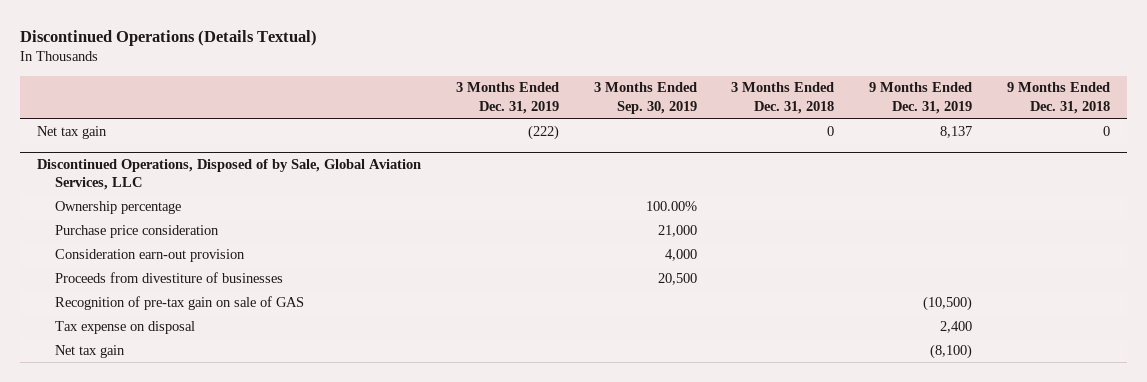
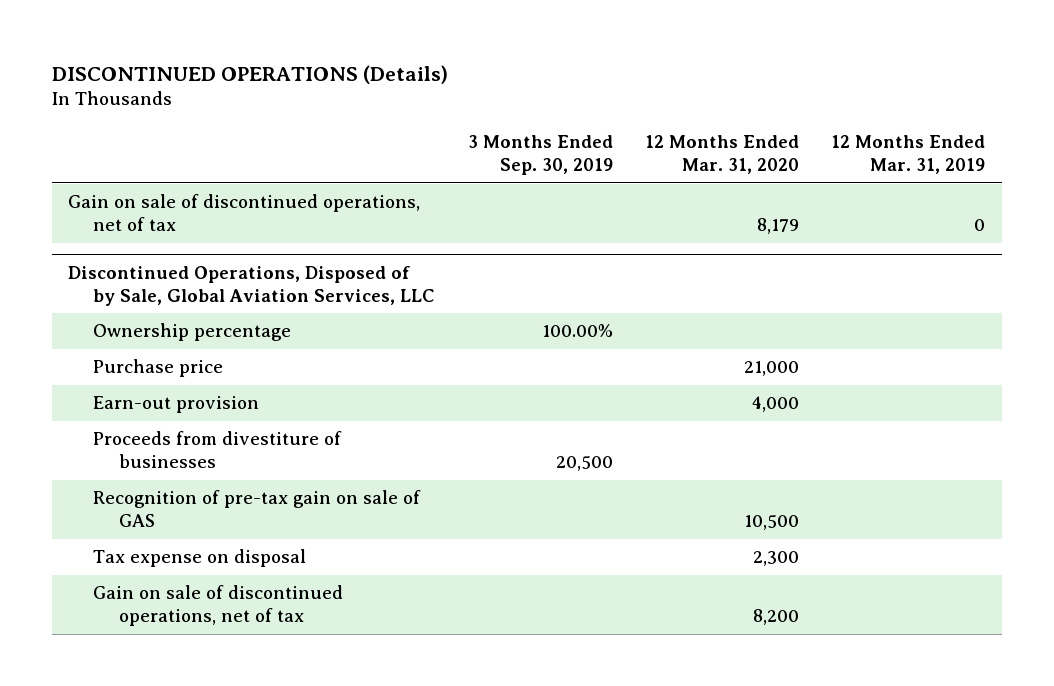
- Discontinued Operations (Details Textual)
+ DISCONTINUED OPERATIONS (Details)
- | 3 Months Ended Dec. 31, 2019 | 3 Months Ended Sep. 30, 2019 | 3 Months Ended Dec. 31, 2018 | 9 Months Ended Dec. 31, 2019 | 9 Months Ended Dec. 31, 2018
+ | 3 Months Ended Sep. 30, 2019 | 12 Months Ended Mar. 31, 2020 | 12 Months Ended Mar. 31, 2019
- Net tax gain | (222) | | 0 | 8,137 | 0
+ Gain on sale of discontinued operations, net of tax | | 8,179 | 0
@ Discontinued Operations, Disposed of by Sale, Global Aviation Services, LLC
- Purchase price consideration | | 21,000 | | |
- Consideration earn-out provision | | 4,000 | | |
+ Purchase price | | 21,000 |
+ Earn-out provision | | 4,000 |
- Net tax gain | | | | (8,100) |
+ Gain on sale of discontinued operations, net of tax | | 8,200 |

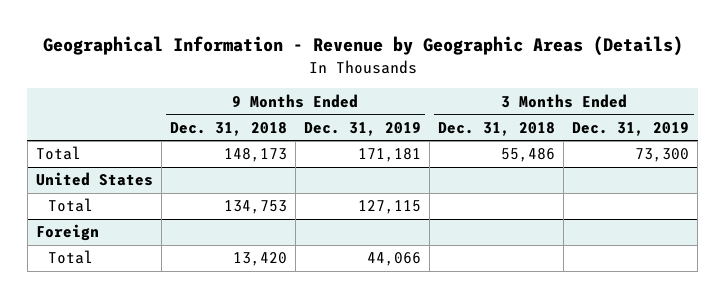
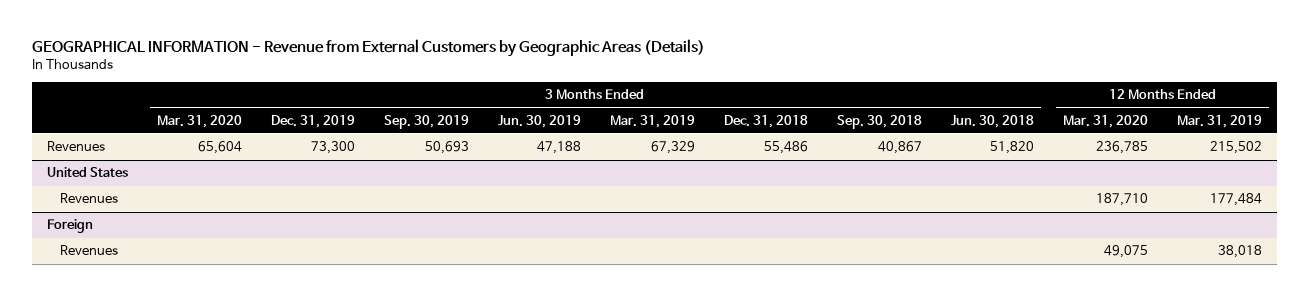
- Geographical Information - Revenue by Geographic Areas (Details)
+ GEOGRAPHICAL INFORMATION - Revenue from External Customers by Geographic Areas (Details)
- | 9 Months Ended Dec. 31, 2018 | 9 Months Ended Dec. 31, 2019 | 3 Months Ended Dec. 31, 2018 | 3 Months Ended Dec. 31, 2019
+ | 3 Months Ended Mar. 31, 2020 | 3 Months Ended Dec. 31, 2019 | 3 Months Ended Sep. 30, 2019 | 3 Months Ended Jun. 30, 2019 | 3 Months Ended Mar. 31, 2019 | 3 Months Ended Dec. 31, 2018 | 3 Months Ended Sep. 30, 2018 | 3 Months Ended Jun. 30, 2018 | 12 Months Ended Mar. 31, 2020 | 12 Months Ended Mar. 31, 2019
- Total | 148,173 | 171,181 | 55,486 | 73,300
+ Revenues | 65,604 | 73,300 | 50,693 | 47,188 | 67,329 | 55,486 | 40,867 | 51,820 | 236,785 | 215,502
@ United States
- Total | 134,753 | 127,115 | |
+ Revenues | | | | | | | | | 187,710 | 177,484
@ Foreign
- Total | 13,420 | 44,066 | |
+ Revenues | | | | | | | | | 49,075 | 38,018

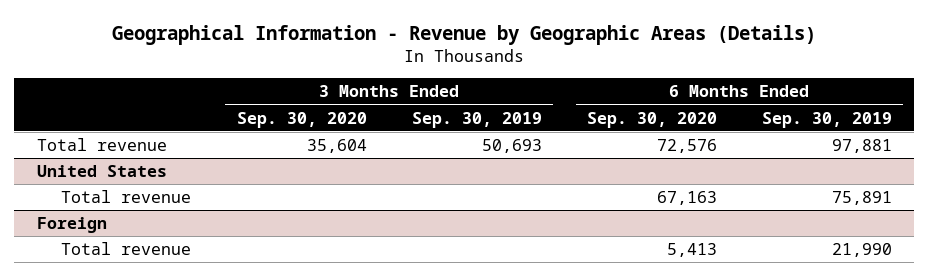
- GEOGRAPHICAL INFORMATION - Revenue from External Customers by Geographic Areas (Details)
+ Geographical Information - Revenue by Geographic Areas (Details)
- | 3 Months Ended Mar. 31, 2020 | 3 Months Ended Dec. 31, 2019 | 3 Months Ended Sep. 30, 2019 | 3 Months Ended Jun. 30, 2019 | 3 Months Ended Mar. 31, 2019 | 3 Months Ended Dec. 31, 2018 | 3 Months Ended Sep. 30, 2018 | 3 Months Ended Jun. 30, 2018 | 12 Months Ended Mar. 31, 2020 | 12 Months Ended Mar. 31, 2019
+ | 3 Months Ended Sep. 30, 2020 | 3 Months Ended Sep. 30, 2019 | 6 Months Ended Sep. 30, 2020 | 6 Months Ended Sep. 30, 2019
- Revenues | 65,604 | 73,300 | 50,693 | 47,188 | 67,329 | 55,486 | 40,867 | 51,820 | 236,785 | 215,502
+ Total revenue | 35,604 | 50,693 | 72,576 | 97,881
@ United States
- Revenues | | | | | | | | | 187,710 | 177,484
+ Total revenue | | | 67,163 | 75,891
@ Foreign
- Revenues | | | | | | | | | 49,075 | 38,018
+ Total revenue | | | 5,413 | 21,990

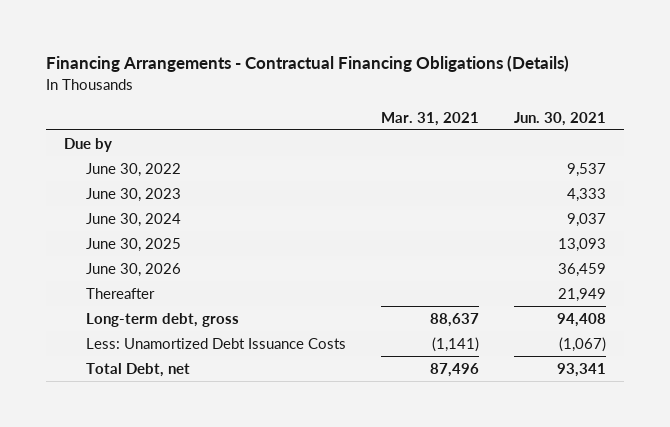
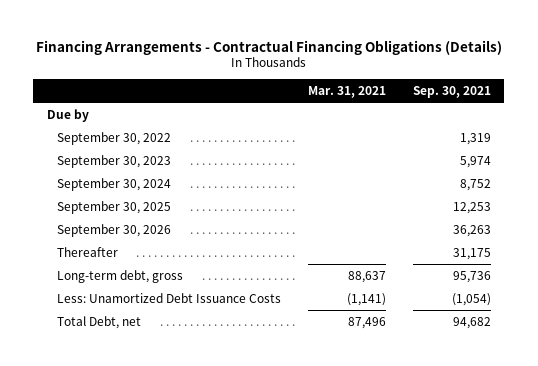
- | Mar. 31, 2021 | Jun. 30, 2021
+ | Mar. 31, 2021 | Sep. 30, 2021
- June 30, 2022 | | 9,537
- June 30, 2023 | | 4,333
- June 30, 2024 | | 9,037
- June 30, 2025 | | 13,093
- June 30, 2026 | | 36,459
+ September 30, 2022 | | 1,319
+ September 30, 2023 | | 5,974
+ September 30, 2024 | | 8,752
+ September 30, 2025 | | 12,253
+ September 30, 2026 | | 36,263

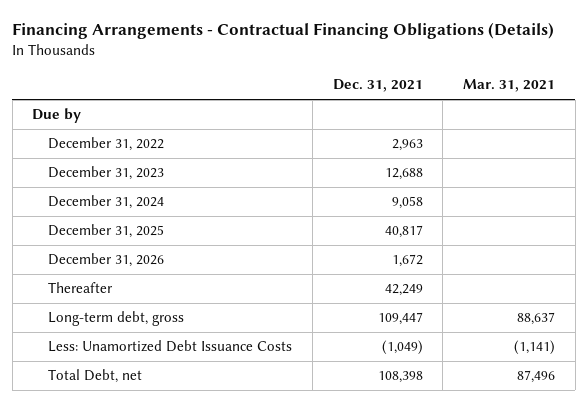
- | Mar. 31, 2021 | Sep. 30, 2021
+ | Dec. 31, 2021 | Mar. 31, 2021
- September 30, 2022 | | 1,319
- September 30, 2023 | | 5,974
- September 30, 2024 | | 8,752
- September 30, 2025 | | 12,253
- September 30, 2026 | | 36,263
+ December 31, 2022 | 2,963 |
+ December 31, 2023 | 12,688 |
+ December 31, 2024 | 9,058 |
+ December 31, 2025 | 40,817 |
+ December 31, 2026 | 1,672 |

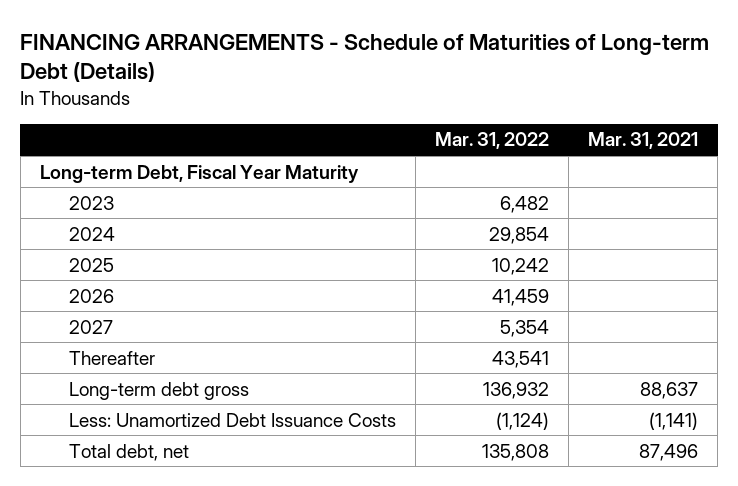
- Financing Arrangements - Contractual Financing Obligations (Details)
+ FINANCING ARRANGEMENTS - Schedule of Maturities of Long-term Debt (Details)
- | Dec. 31, 2021 | Mar. 31, 2021
+ | Mar. 31, 2022 | Mar. 31, 2021
- Due by
- December 31, 2022 | 2,963 |
- December 31, 2023 | 12,688 |
- December 31, 2024 | 9,058 |
- December 31, 2025 | 40,817 |
- December 31, 2026 | 1,672 |
+ Long-term Debt, Fiscal Year Maturity
+ 2023 | 6,482 |
+ 2024 | 29,854 |
+ 2025 | 10,242 |
+ 2026 | 41,459 |
+ 2027 | 5,354 |
- Long-term debt, gross | 109,447 | 88,637
+ Long-term debt gross | 136,932 | 88,637
- Total Debt, net | 108,398 | 87,496
+ Total debt, net | 135,808 | 87,496

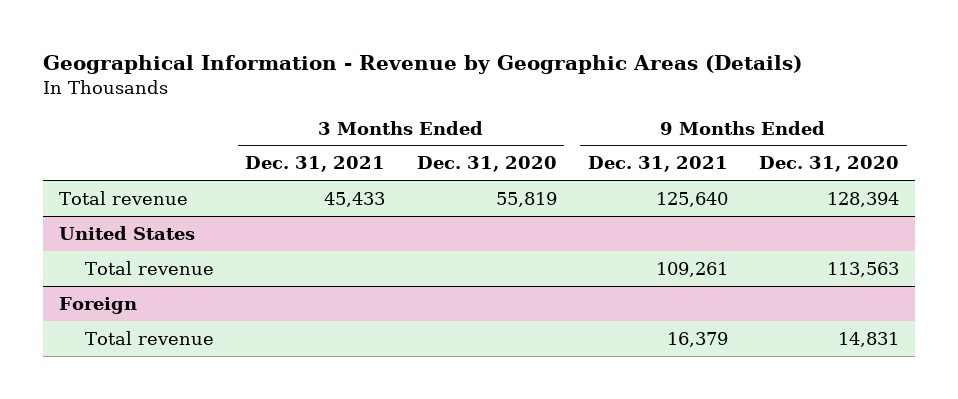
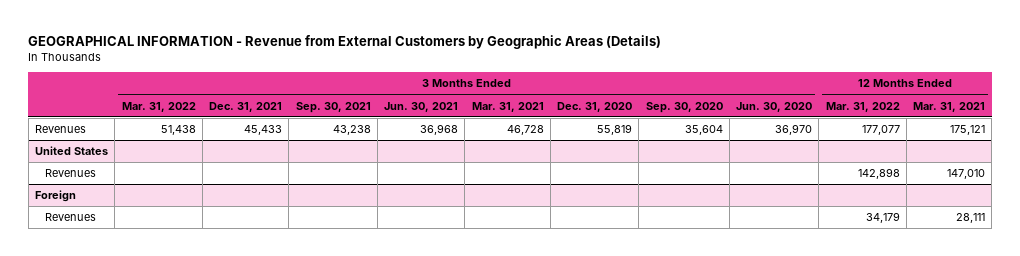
- Geographical Information - Revenue by Geographic Areas (Details)
+ GEOGRAPHICAL INFORMATION - Revenue from External Customers by Geographic Areas (Details)
- | 3 Months Ended Dec. 31, 2021 | 3 Months Ended Dec. 31, 2020 | 9 Months Ended Dec. 31, 2021 | 9 Months Ended Dec. 31, 2020
+ | 3 Months Ended Mar. 31, 2022 | 3 Months Ended Dec. 31, 2021 | 3 Months Ended Sep. 30, 2021 | 3 Months Ended Jun. 30, 2021 | 3 Months Ended Mar. 31, 2021 | 3 Months Ended Dec. 31, 2020 | 3 Months Ended Sep. 30, 2020 | 3 Months Ended Jun. 30, 2020 | 12 Months Ended Mar. 31, 2022 | 12 Months Ended Mar. 31, 2021
- Total revenue | 45,433 | 55,819 | 125,640 | 128,394
+ Revenues | 51,438 | 45,433 | 43,238 | 36,968 | 46,728 | 55,819 | 35,604 | 36,970 | 177,077 | 175,121
@ United States
- Total revenue | | | 109,261 | 113,563
+ Revenues | | | | | | | | | 142,898 | 147,010
@ Foreign
- Total revenue | | | 16,379 | 14,831
+ Revenues | | | | | | | | | 34,179 | 28,111

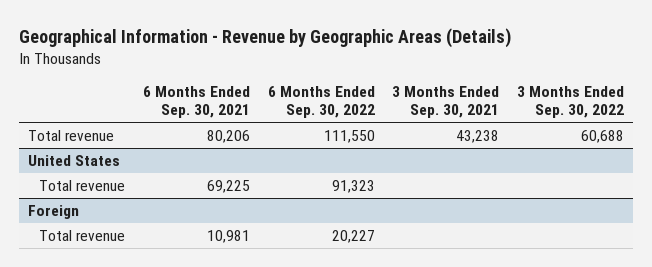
- GEOGRAPHICAL INFORMATION - Revenue from External Customers by Geographic Areas (Details)
+ Geographical Information - Revenue by Geographic Areas (Details)
- | 3 Months Ended Mar. 31, 2022 | 3 Months Ended Dec. 31, 2021 | 3 Months Ended Sep. 30, 2021 | 3 Months Ended Jun. 30, 2021 | 3 Months Ended Mar. 31, 2021 | 3 Months Ended Dec. 31, 2020 | 3 Months Ended Sep. 30, 2020 | 3 Months Ended Jun. 30, 2020 | 12 Months Ended Mar. 31, 2022 | 12 Months Ended Mar. 31, 2021
+ | 6 Months Ended Sep. 30, 2021 | 6 Months Ended Sep. 30, 2022 | 3 Months Ended Sep. 30, 2021 | 3 Months Ended Sep. 30, 2022
- Revenues | 51,438 | 45,433 | 43,238 | 36,968 | 46,728 | 55,819 | 35,604 | 36,970 | 177,077 | 175,121
+ Total revenue | 80,206 | 111,550 | 43,238 | 60,688
@ United States
- Revenues | | | | | | | | | 142,898 | 147,010
+ Total revenue | 69,225 | 91,323 | |
@ Foreign
- Revenues | | | | | | | | | 34,179 | 28,111
+ Total revenue | 10,981 | 20,227 | |

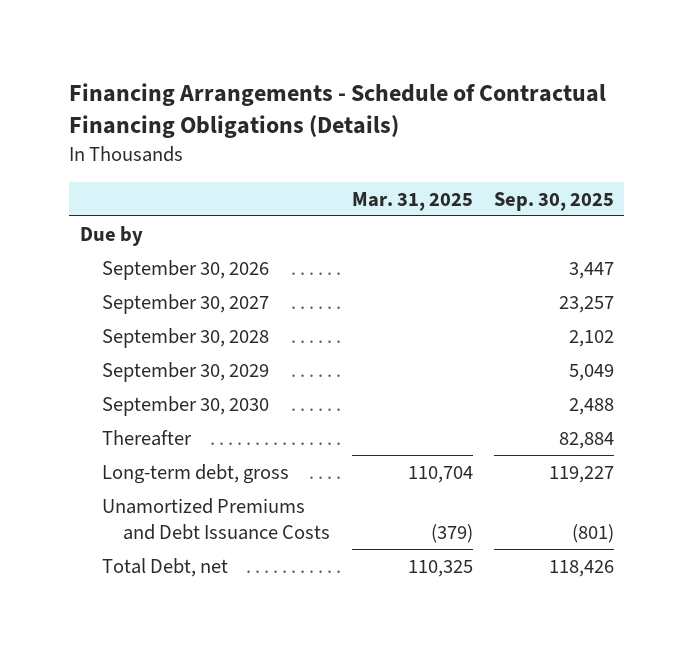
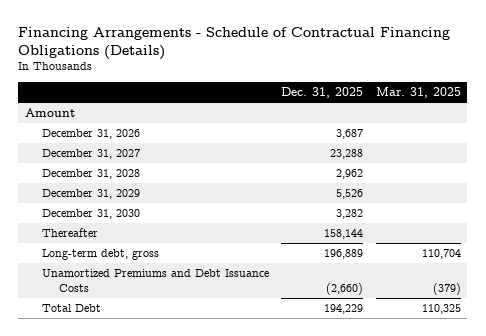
- | Mar. 31, 2025 | Sep. 30, 2025
+ | Dec. 31, 2025 | Mar. 31, 2025
- Due by
- September 30, 2026 | | 3,447
- September 30, 2027 | | 23,257
- September 30, 2028 | | 2,102
- September 30, 2029 | | 5,049
- September 30, 2030 | | 2,488
+ Amount
+ December 31, 2026 | 3,687 |
+ December 31, 2027 | 23,288 |
+ December 31, 2028 | 2,962 |
+ December 31, 2029 | 5,526 |
+ December 31, 2030 | 3,282 |
- Total Debt, net | 110,325 | 118,426
+ Total Debt | 194,229 | 110,325

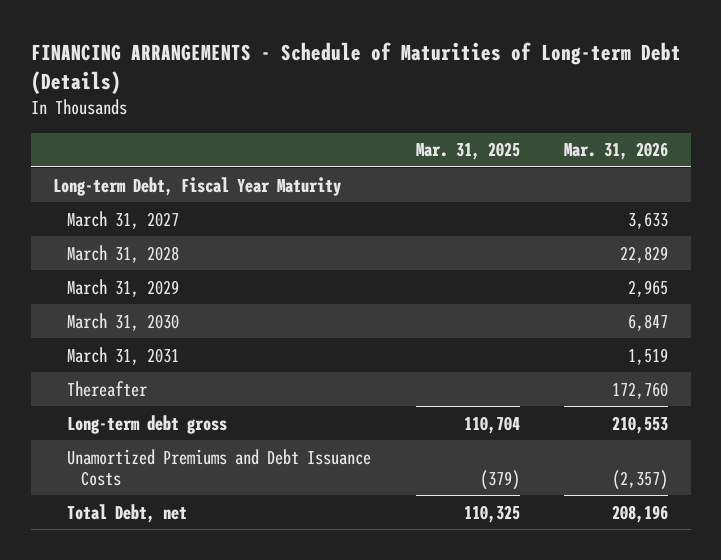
- Financing Arrangements - Schedule of Contractual Financing Obligations (Details)
+ FINANCING ARRANGEMENTS - Schedule of Maturities of Long-term Debt (Details)
- | Dec. 31, 2025 | Mar. 31, 2025
+ | Mar. 31, 2025 | Mar. 31, 2026
- Amount
- December 31, 2026 | 3,687 |
- December 31, 2027 | 23,288 |
- December 31, 2028 | 2,962 |
- December 31, 2029 | 5,526 |
- December 31, 2030 | 3,282 |
+ Long-term Debt, Fiscal Year Maturity
+ March 31, 2027 | | 3,633
+ March 31, 2028 | | 22,829
+ March 31, 2029 | | 2,965
+ March 31, 2030 | | 6,847
+ March 31, 2031 | | 1,519
- Long-term debt, gross | 196,889 | 110,704
+ Long-term debt gross | 110,704 | 210,553
- Total Debt | 194,229 | 110,325
+ Total Debt, net | 110,325 | 208,196

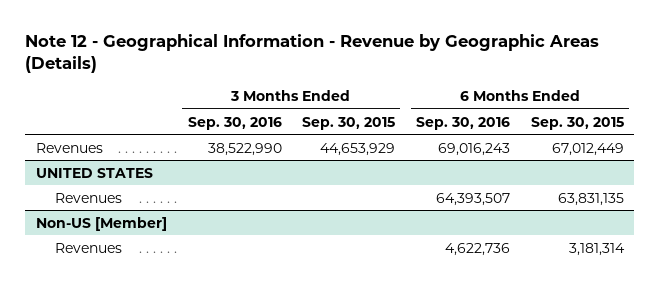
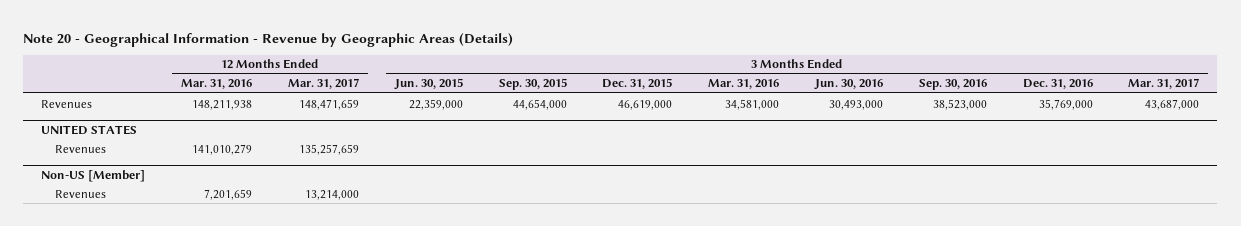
- Note 12 - Geographical Information - Revenue by Geographic Areas (Details)
+ Note 20 - Geographical Information - Revenue by Geographic Areas (Details)
- | 3 Months Ended Sep. 30, 2016 | 3 Months Ended Sep. 30, 2015 | 6 Months Ended Sep. 30, 2016 | 6 Months Ended Sep. 30, 2015
+ | 12 Months Ended Mar. 31, 2016 | 12 Months Ended Mar. 31, 2017 | 3 Months Ended Jun. 30, 2015 | 3 Months Ended Sep. 30, 2015 | 3 Months Ended Dec. 31, 2015 | 3 Months Ended Mar. 31, 2016 | 3 Months Ended Jun. 30, 2016 | 3 Months Ended Sep. 30, 2016 | 3 Months Ended Dec. 31, 2016 | 3 Months Ended Mar. 31, 2017
- Revenues | 38,522,990 | 44,653,929 | 69,016,243 | 67,012,449
+ Revenues | 148,211,938 | 148,471,659 | 22,359,000 | 44,654,000 | 46,619,000 | 34,581,000 | 30,493,000 | 38,523,000 | 35,769,000 | 43,687,000

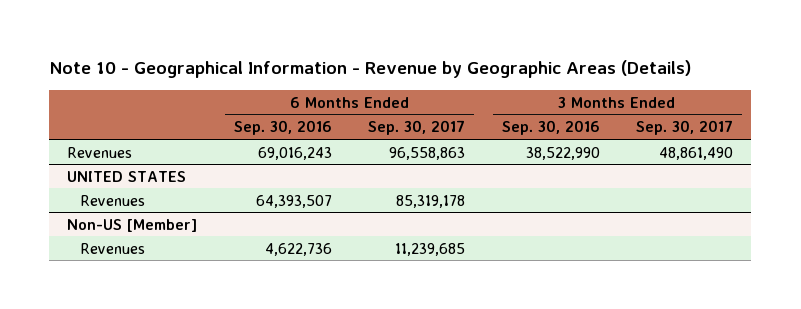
- Note 20 - Geographical Information - Revenue by Geographic Areas (Details)
+ Note 10 - Geographical Information - Revenue by Geographic Areas (Details)
- | 12 Months Ended Mar. 31, 2016 | 12 Months Ended Mar. 31, 2017 | 3 Months Ended Jun. 30, 2015 | 3 Months Ended Sep. 30, 2015 | 3 Months Ended Dec. 31, 2015 | 3 Months Ended Mar. 31, 2016 | 3 Months Ended Jun. 30, 2016 | 3 Months Ended Sep. 30, 2016 | 3 Months Ended Dec. 31, 2016 | 3 Months Ended Mar. 31, 2017
+ | 6 Months Ended Sep. 30, 2016 | 6 Months Ended Sep. 30, 2017 | 3 Months Ended Sep. 30, 2016 | 3 Months Ended Sep. 30, 2017
- Revenues | 148,211,938 | 148,471,659 | 22,359,000 | 44,654,000 | 46,619,000 | 34,581,000 | 30,493,000 | 38,523,000 | 35,769,000 | 43,687,000
+ Revenues | 69,016,243 | 96,558,863 | 38,522,990 | 48,861,490

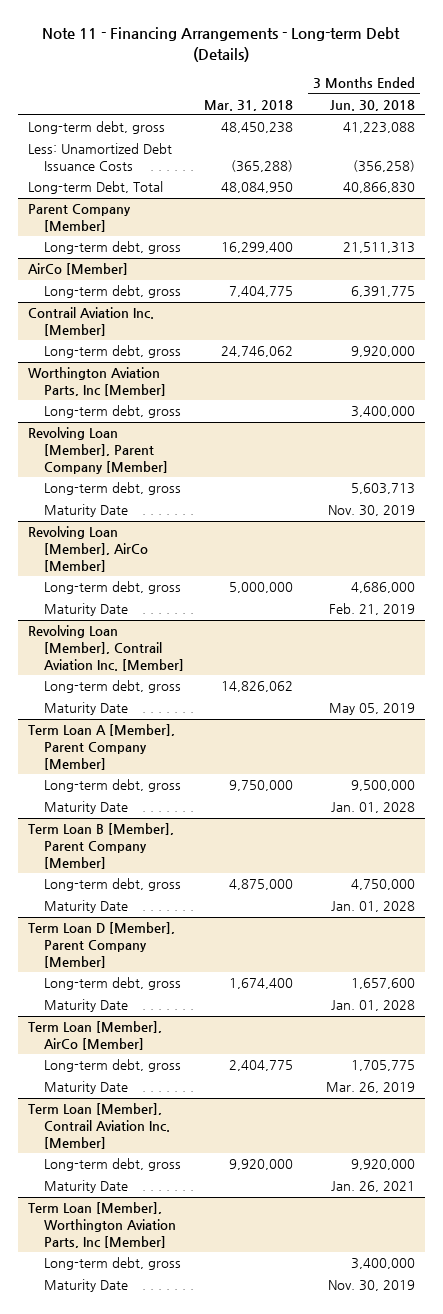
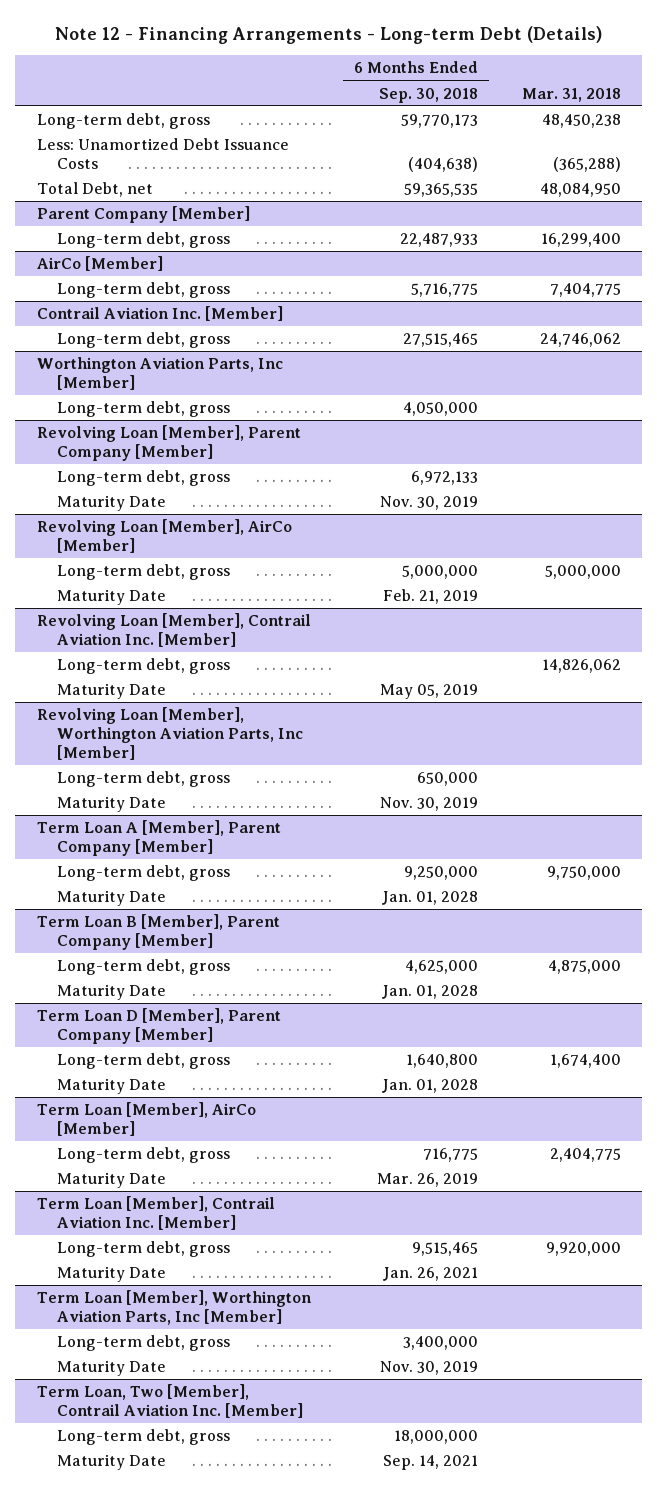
- Note 11 - Financing Arrangements - Long-term Debt (Details)
+ Note 12 - Financing Arrangements - Long-term Debt (Details)
- | Mar. 31, 2018 | 3 Months Ended Jun. 30, 2018
+ | 6 Months Ended Sep. 30, 2018 | Mar. 31, 2018
- Long-term Debt, Total | 48,084,950 | 40,866,830
+ Total Debt, net | 59,365,535 | 48,084,950
+ Revolving Loan [Member], Worthington Aviation Parts, Inc [Member]
+ Long-term debt, gross | 650,000 |
+ Maturity Date | Nov. 30, 2019 |
+ Term Loan, Two [Member], Contrail Aviation Inc. [Member]
+ Long-term debt, gross | 18,000,000 |
+ Maturity Date | Sep. 14, 2021 |

